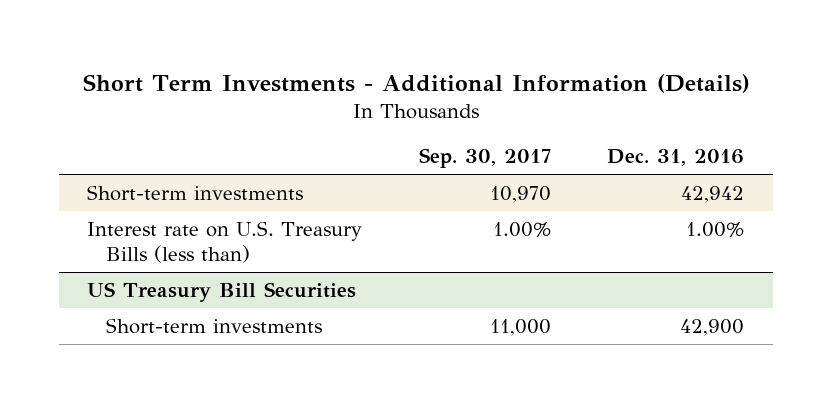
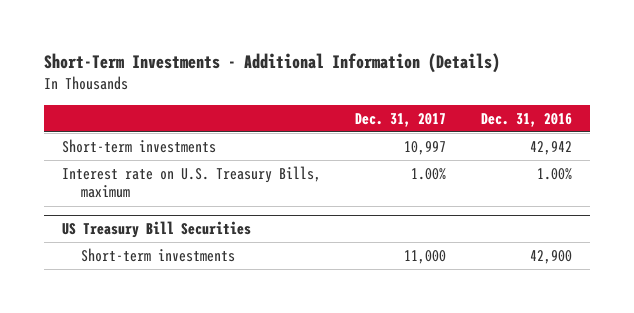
- Short Term Investments - Additional Information (Details)
+ Short-Term Investments - Additional Information (Details)
- | Sep. 30, 2017 | Dec. 31, 2016
+ | Dec. 31, 2017 | Dec. 31, 2016
- Interest rate on U.S. Treasury Bills (less than) | 1.00% | 1.00%
+ Interest rate on U.S. Treasury Bills, maximum | 1.00% | 1.00%

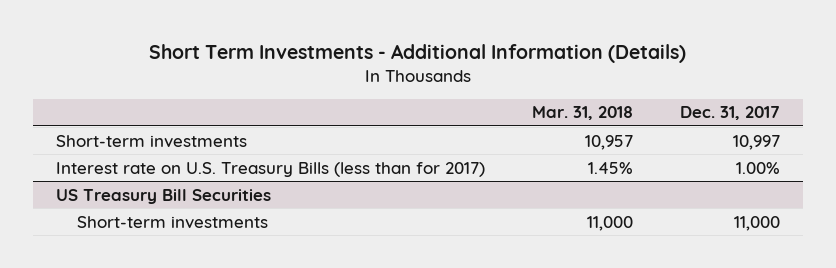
- Short-Term Investments - Additional Information (Details)
+ Short Term Investments - Additional Information (Details)
- | Dec. 31, 2017 | Dec. 31, 2016
+ | Mar. 31, 2018 | Dec. 31, 2017
- Interest rate on U.S. Treasury Bills, maximum | 1.00% | 1.00%
+ Interest rate on U.S. Treasury Bills (less than for 2017) | 1.45% | 1.00%

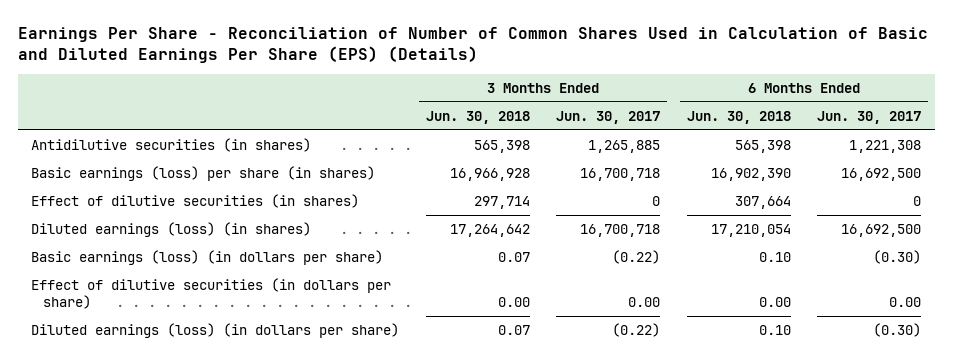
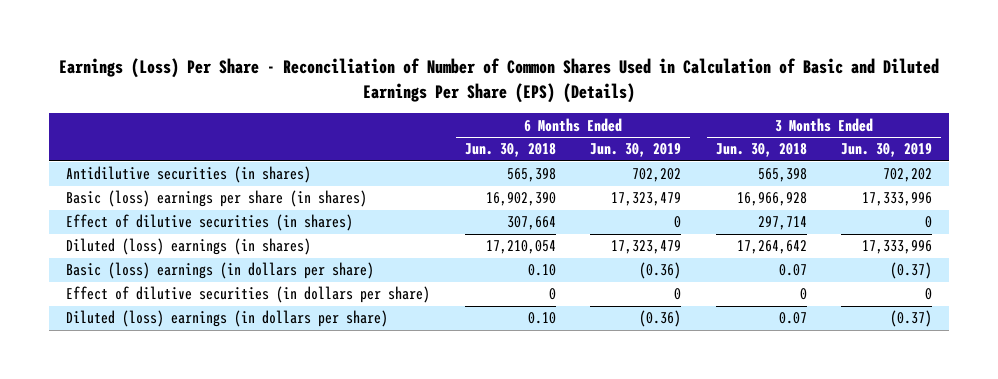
- Earnings Per Share - Reconciliation of Number of Common Shares Used in Calculation of Basic and Diluted Earnings Per Share (EPS) (Details)
+ Earnings (Loss) Per Share - Reconciliation of Number of Common Shares Used in Calculation of Basic and Diluted Earnings Per Share (EPS) (Details)
- | 3 Months Ended Jun. 30, 2018 | 3 Months Ended Jun. 30, 2017 | 6 Months Ended Jun. 30, 2018 | 6 Months Ended Jun. 30, 2017
+ | 6 Months Ended Jun. 30, 2018 | 6 Months Ended Jun. 30, 2019 | 3 Months Ended Jun. 30, 2018 | 3 Months Ended Jun. 30, 2019
- Basic earnings (loss) per share (in shares) | 16,966,928 | 16,700,718 | 16,902,390 | 16,692,500
+ Basic (loss) earnings per share (in shares) | 16,902,390 | 17,323,479 | 16,966,928 | 17,333,996
- Diluted earnings (loss) (in shares) | 17,264,642 | 16,700,718 | 17,210,054 | 16,692,500
- Basic earnings (loss) (in dollars per share) | 0.07 | (0.22) | 0.10 | (0.30)
- Effect of dilutive securities (in dollars per share) | 0.00 | 0.00 | 0.00 | 0.00
- Diluted earnings (loss) (in dollars per share) | 0.07 | (0.22) | 0.10 | (0.30)
+ Diluted (loss) earnings (in shares) | 17,210,054 | 17,323,479 | 17,264,642 | 17,333,996
+ Basic (loss) earnings (in dollars per share) | 0.10 | (0.36) | 0.07 | (0.37)
+ Effect of dilutive securities (in dollars per share) | 0 | 0 | 0 | 0
+ Diluted (loss) earnings (in dollars per share) | 0.10 | (0.36) | 0.07 | (0.37)

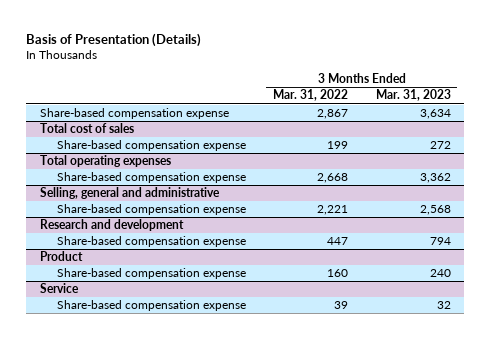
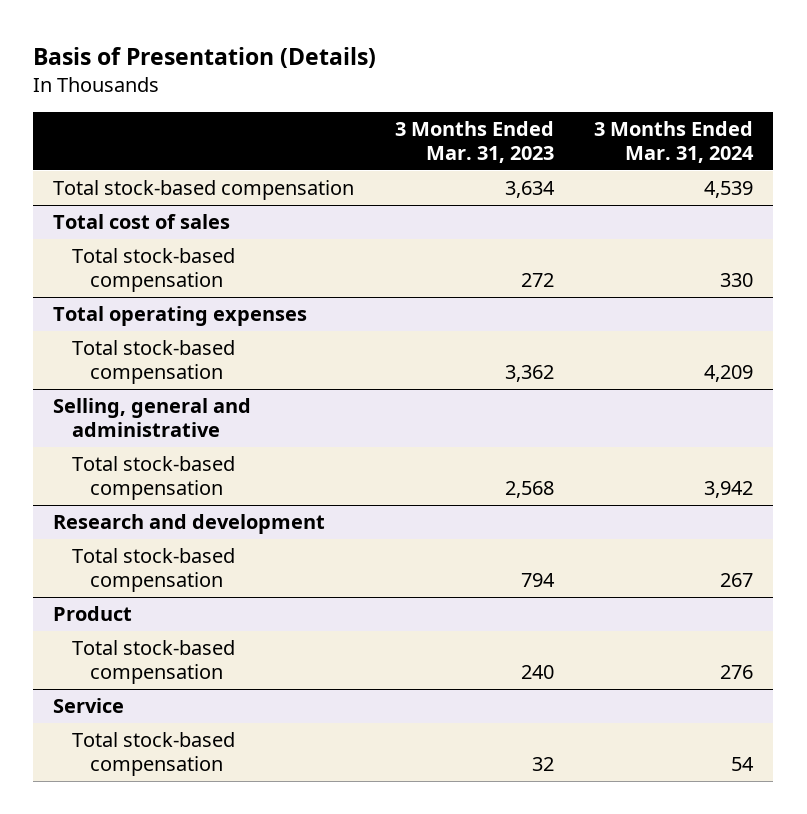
- | 3 Months Ended Mar. 31, 2022 | 3 Months Ended Mar. 31, 2023
+ | 3 Months Ended Mar. 31, 2023 | 3 Months Ended Mar. 31, 2024
- Share-based compensation expense | 2,867 | 3,634
+ Total stock-based compensation | 3,634 | 4,539
@ Total cost of sales
- Share-based compensation expense | 199 | 272
+ Total stock-based compensation | 272 | 330
@ Total operating expenses
- Share-based compensation expense | 2,668 | 3,362
+ Total stock-based compensation | 3,362 | 4,209
@ Selling, general and administrative
- Share-based compensation expense | 2,221 | 2,568
+ Total stock-based compensation | 2,568 | 3,942
@ Research and development
- Share-based compensation expense | 447 | 794
+ Total stock-based compensation | 794 | 267
@ Product
- Share-based compensation expense | 160 | 240
+ Total stock-based compensation | 240 | 276
@ Service
- Share-based compensation expense | 39 | 32
+ Total stock-based compensation | 32 | 54

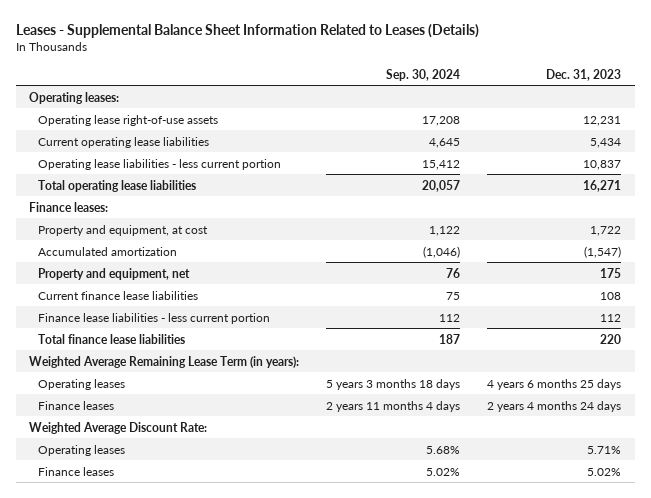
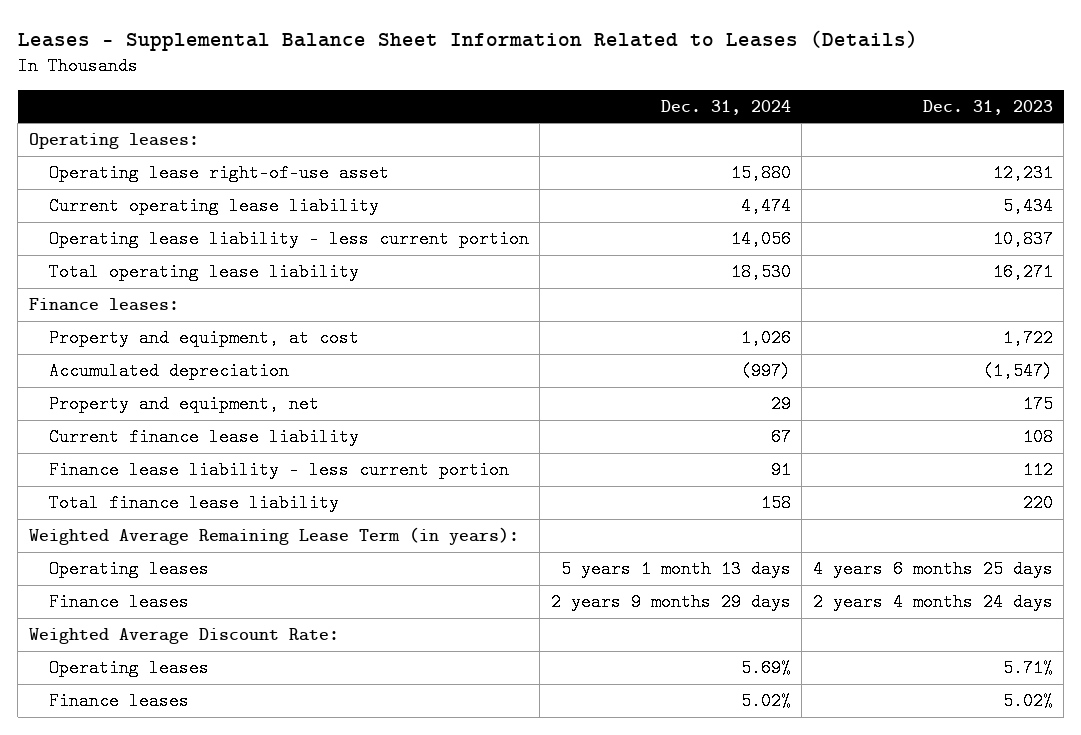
- | Sep. 30, 2024 | Dec. 31, 2023
+ | Dec. 31, 2024 | Dec. 31, 2023
- Operating lease right-of-use assets | 17,208 | 12,231
- Current operating lease liabilities | 4,645 | 5,434
- Operating lease liabilities - less current portion | 15,412 | 10,837
- Total operating lease liabilities | 20,057 | 16,271
+ Operating lease right-of-use asset | 15,880 | 12,231
+ Current operating lease liability | 4,474 | 5,434
+ Operating lease liability - less current portion | 14,056 | 10,837
+ Total operating lease liability | 18,530 | 16,271
- Accumulated amortization | (1,046) | (1,547)
+ Accumulated depreciation | (997) | (1,547)
- Current finance lease liabilities | 75 | 108
- Finance lease liabilities - less current portion | 112 | 112
- Total finance lease liabilities | 187 | 220
+ Current finance lease liability | 67 | 108
+ Finance lease liability - less current portion | 91 | 112
+ Total finance lease liability | 158 | 220

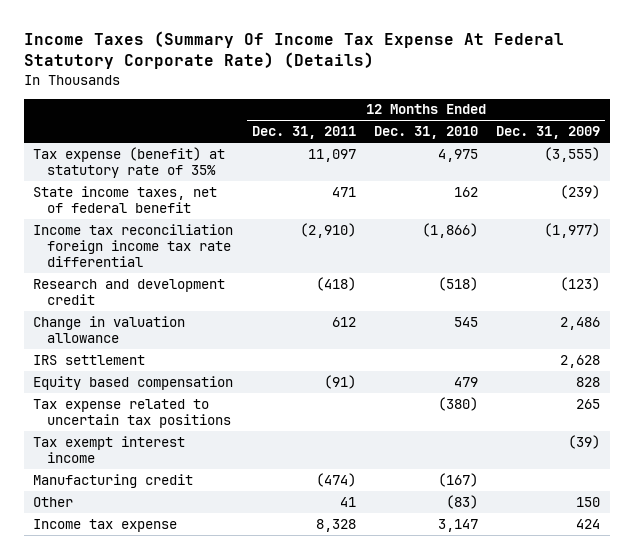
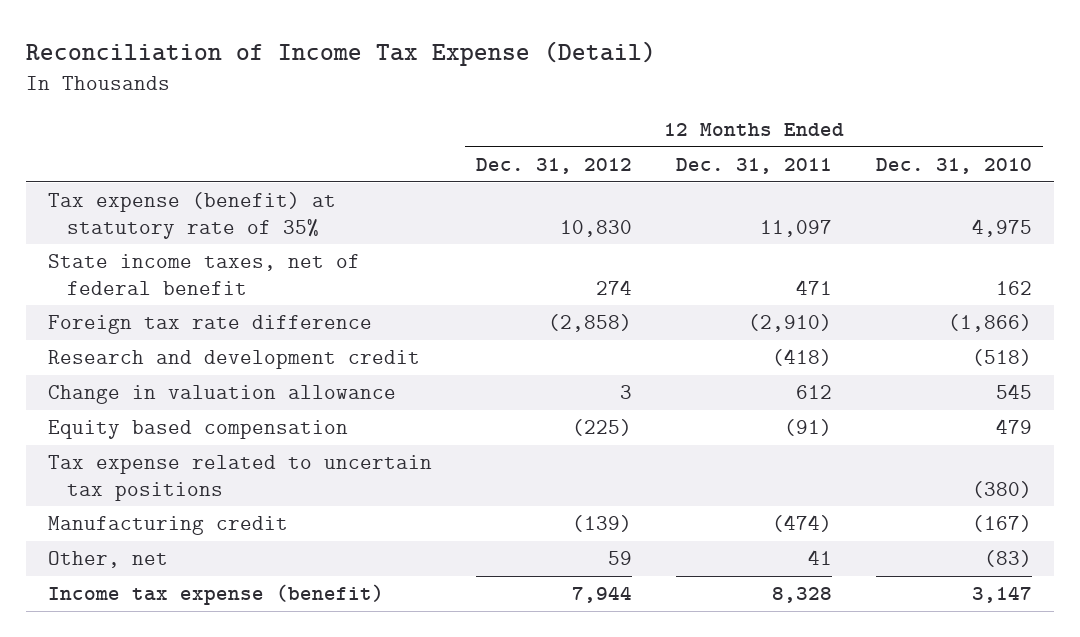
- Income Taxes (Summary Of Income Tax Expense At Federal Statutory Corporate Rate) (Details)
+ Reconciliation of Income Tax Expense (Detail)
- | 12 Months Ended Dec. 31, 2011 | 12 Months Ended Dec. 31, 2010 | 12 Months Ended Dec. 31, 2009
+ | 12 Months Ended Dec. 31, 2012 | 12 Months Ended Dec. 31, 2011 | 12 Months Ended Dec. 31, 2010
- Income tax reconciliation foreign income tax rate differential | (2,910) | (1,866) | (1,977)
+ Foreign tax rate difference | (2,858) | (2,910) | (1,866)
- IRS settlement | | | 2,628
- Tax exempt interest income | | | (39)
- Other | 41 | (83) | 150
- Income tax expense | 8,328 | 3,147 | 424
+ Other, net | 59 | 41 | (83)
+ Income tax expense (benefit) | 7,944 | 8,328 | 3,147

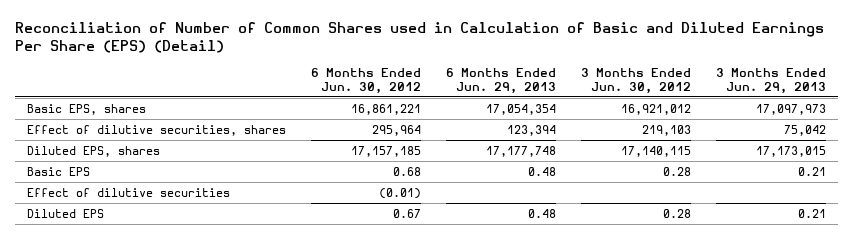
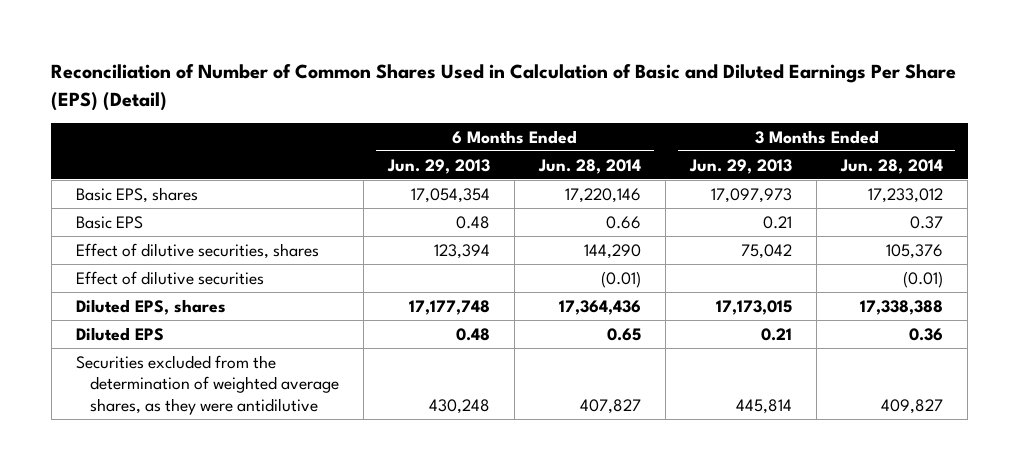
- Reconciliation of Number of Common Shares used in Calculation of Basic and Diluted Earnings Per Share (EPS) (Detail)
+ Reconciliation of Number of Common Shares Used in Calculation of Basic and Diluted Earnings Per Share (EPS) (Detail)
- | 6 Months Ended Jun. 30, 2012 | 6 Months Ended Jun. 29, 2013 | 3 Months Ended Jun. 30, 2012 | 3 Months Ended Jun. 29, 2013
+ | 6 Months Ended Jun. 29, 2013 | 6 Months Ended Jun. 28, 2014 | 3 Months Ended Jun. 29, 2013 | 3 Months Ended Jun. 28, 2014
moved down: Effect of dilutive securities, shares | 123,394 | 144,290 | 75,042 | 105,376
moved down: Diluted EPS, shares | 17,177,748 | 17,364,436 | 17,173,015 | 17,338,388
+ Securities excluded from the determination of weighted average shares, as they were antidilutive | 430,248 | 407,827 | 445,814 | 409,827

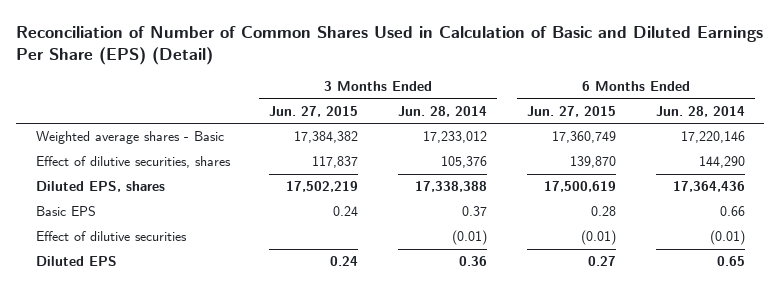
- | 6 Months Ended Jun. 29, 2013 | 6 Months Ended Jun. 28, 2014 | 3 Months Ended Jun. 29, 2013 | 3 Months Ended Jun. 28, 2014
+ | 3 Months Ended Jun. 27, 2015 | 3 Months Ended Jun. 28, 2014 | 6 Months Ended Jun. 27, 2015 | 6 Months Ended Jun. 28, 2014
- Basic EPS, shares | 17,054,354 | 17,220,146 | 17,097,973 | 17,233,012
+ Weighted average shares - Basic | 17,384,382 | 17,233,012 | 17,360,749 | 17,220,146
moved down: Basic EPS | 0.24 | 0.37 | 0.28 | 0.66
moved down: Effect of dilutive securities | | (0.01) | (0.01) | (0.01)
- Securities excluded from the determination of weighted average shares, as they were antidilutive | 430,248 | 407,827 | 445,814 | 409,827

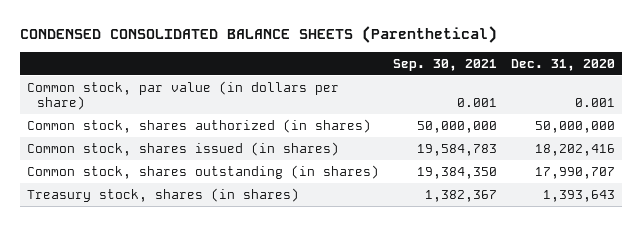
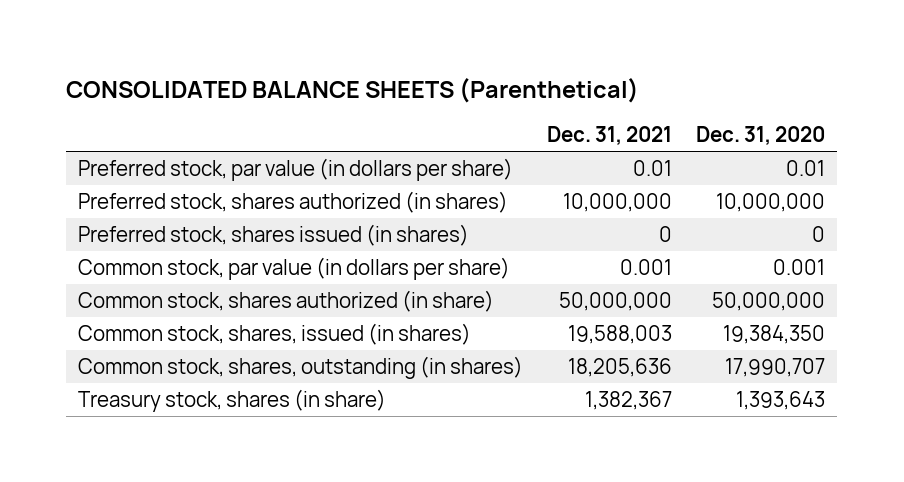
- CONDENSED CONSOLIDATED BALANCE SHEETS (Parenthetical)
+ CONSOLIDATED BALANCE SHEETS (Parenthetical)
- | Sep. 30, 2021 | Dec. 31, 2020
+ | Dec. 31, 2021 | Dec. 31, 2020
+ Preferred stock, par value (in dollars per share) | 0.01 | 0.01
+ Preferred stock, shares authorized (in shares) | 10,000,000 | 10,000,000
+ Preferred stock, shares issued (in shares) | 0 | 0
- Common stock, shares authorized (in shares) | 50,000,000 | 50,000,000
- Common stock, shares issued (in shares) | 19,584,783 | 18,202,416
- Common stock, shares outstanding (in shares) | 19,384,350 | 17,990,707
- Treasury stock, shares (in shares) | 1,382,367 | 1,393,643
+ Common stock, shares authorized (in share) | 50,000,000 | 50,000,000
+ Common stock, shares, issued (in shares) | 19,588,003 | 19,384,350
+ Common stock, shares, outstanding (in shares) | 18,205,636 | 17,990,707
+ Treasury stock, shares (in share) | 1,382,367 | 1,393,643

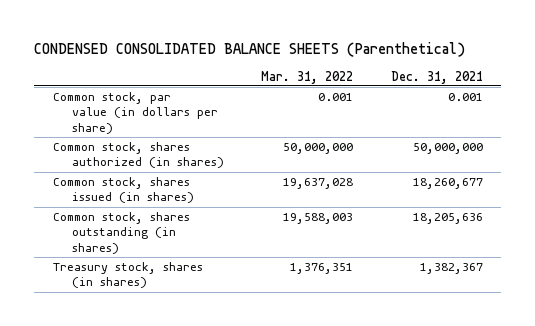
- CONSOLIDATED BALANCE SHEETS (Parenthetical)
+ CONDENSED CONSOLIDATED BALANCE SHEETS (Parenthetical)
- | Dec. 31, 2021 | Dec. 31, 2020
+ | Mar. 31, 2022 | Dec. 31, 2021
- Preferred stock, par value (in dollars per share) | 0.01 | 0.01
- Preferred stock, shares authorized (in shares) | 10,000,000 | 10,000,000
- Preferred stock, shares issued (in shares) | 0 | 0
- Common stock, shares authorized (in share) | 50,000,000 | 50,000,000
- Common stock, shares, issued (in shares) | 19,588,003 | 19,384,350
- Common stock, shares, outstanding (in shares) | 18,205,636 | 17,990,707
- Treasury stock, shares (in share) | 1,382,367 | 1,393,643
+ Common stock, shares authorized (in shares) | 50,000,000 | 50,000,000
+ Common stock, shares issued (in shares) | 19,637,028 | 18,260,677
+ Common stock, shares outstanding (in shares) | 19,588,003 | 18,205,636
+ Treasury stock, shares (in shares) | 1,376,351 | 1,382,367

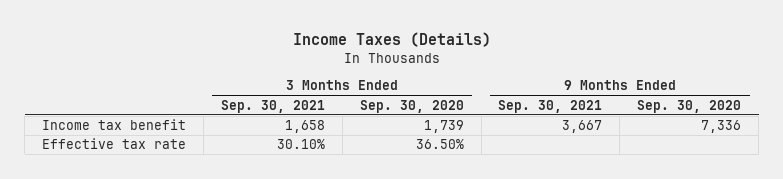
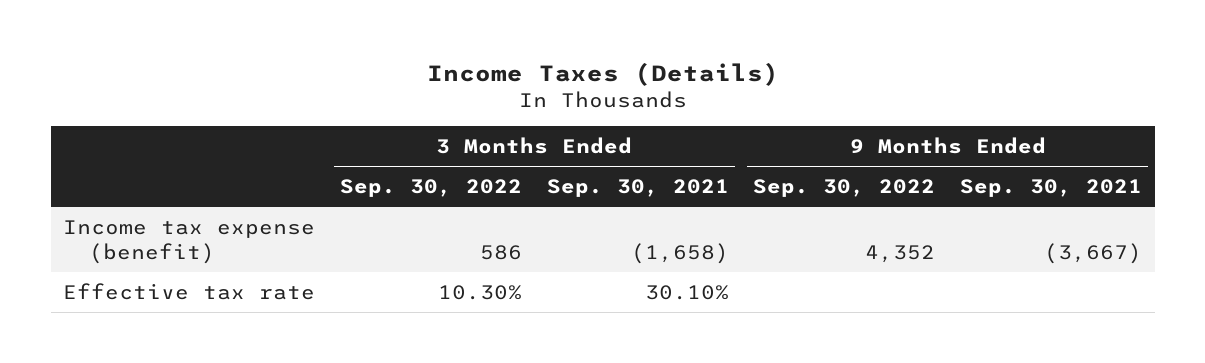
- | 3 Months Ended Sep. 30, 2021 | 3 Months Ended Sep. 30, 2020 | 9 Months Ended Sep. 30, 2021 | 9 Months Ended Sep. 30, 2020
+ | 3 Months Ended Sep. 30, 2022 | 3 Months Ended Sep. 30, 2021 | 9 Months Ended Sep. 30, 2022 | 9 Months Ended Sep. 30, 2021
- Income tax benefit | 1,658 | 1,739 | 3,667 | 7,336
+ Income tax expense (benefit) | 586 | (1,658) | 4,352 | (3,667)

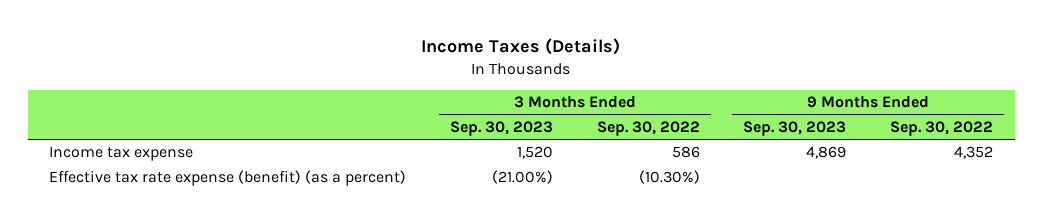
- | 3 Months Ended Sep. 30, 2022 | 3 Months Ended Sep. 30, 2021 | 9 Months Ended Sep. 30, 2022 | 9 Months Ended Sep. 30, 2021
+ | 3 Months Ended Sep. 30, 2023 | 3 Months Ended Sep. 30, 2022 | 9 Months Ended Sep. 30, 2023 | 9 Months Ended Sep. 30, 2022
- Income tax expense (benefit) | 586 | (1,658) | 4,352 | (3,667)
- Effective tax rate | 10.30% | 30.10% | |
+ Income tax expense | 1,520 | 586 | 4,869 | 4,352
+ Effective tax rate expense (benefit) (as a percent) | (21.00%) | (10.30%) | |

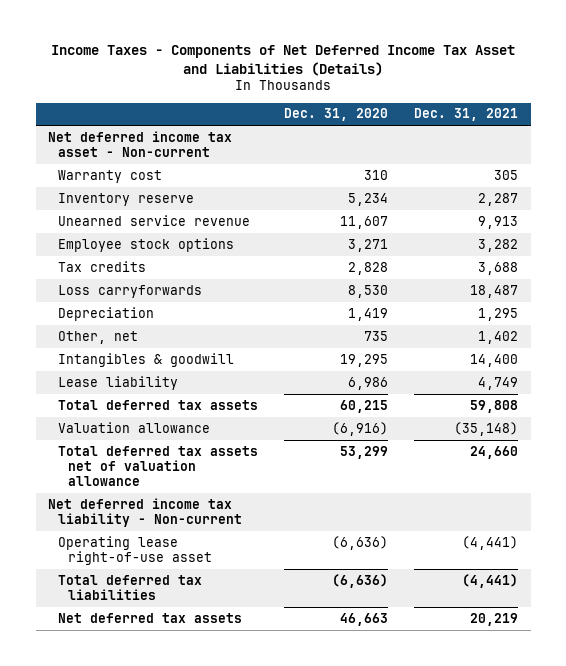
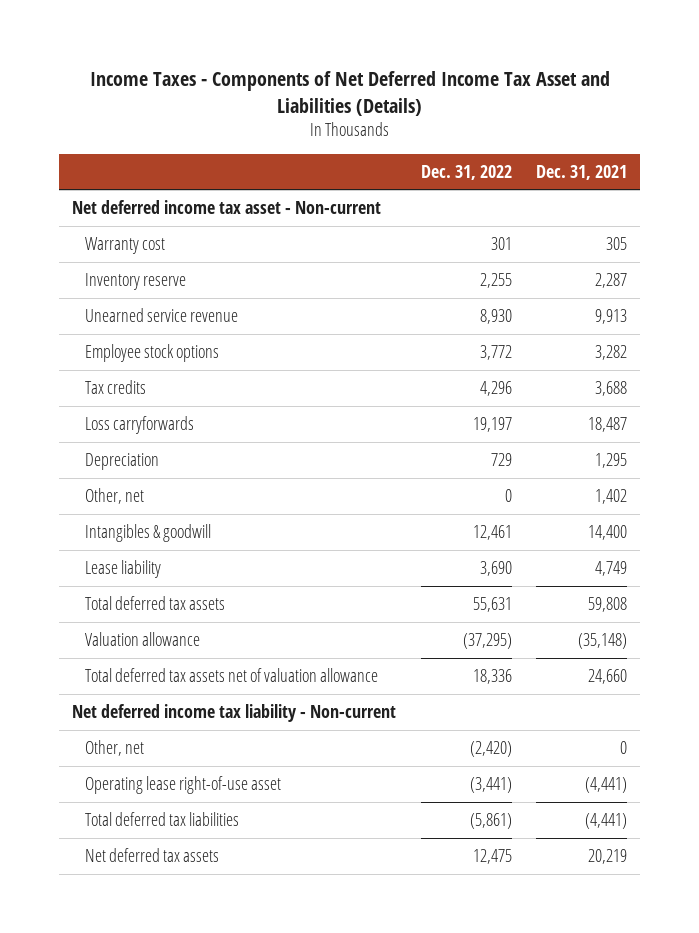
- | Dec. 31, 2020 | Dec. 31, 2021
+ | Dec. 31, 2022 | Dec. 31, 2021
+ Other, net | (2,420) | 0

